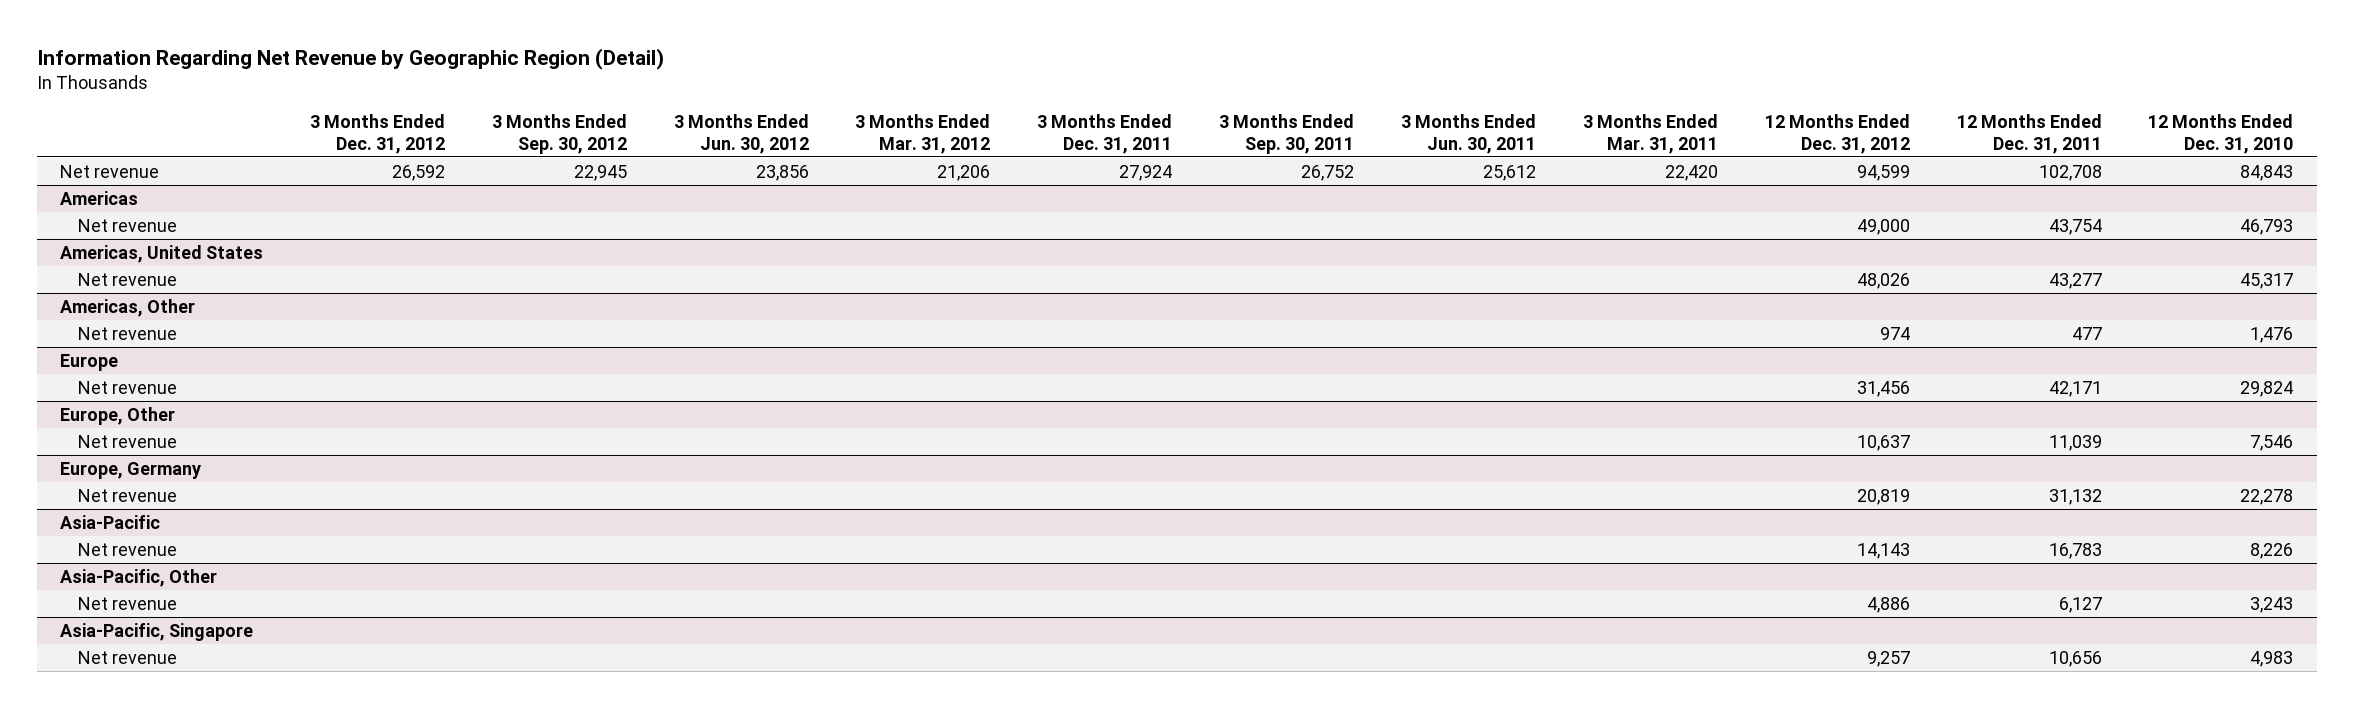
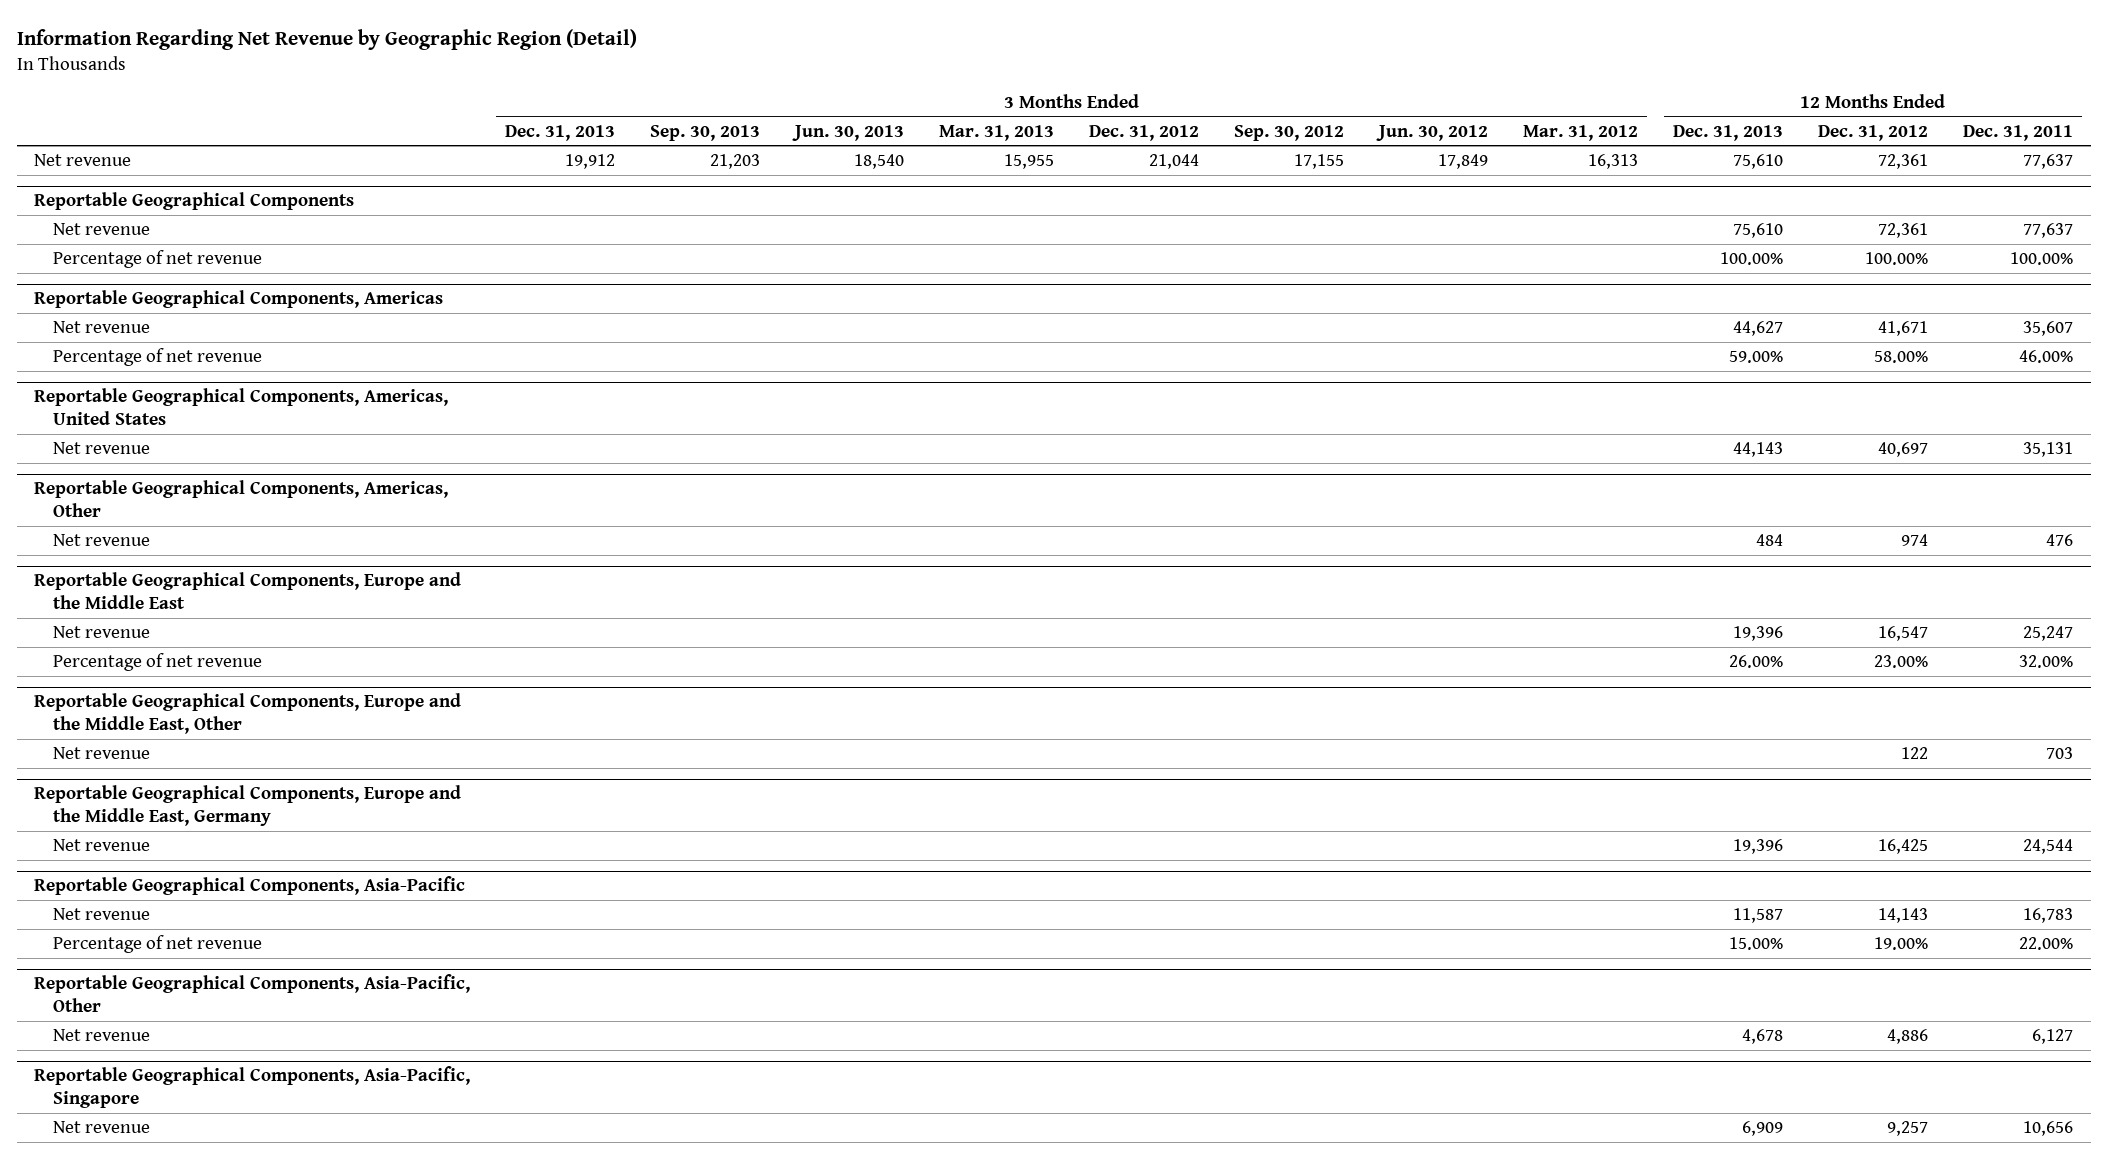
- | 3 Months Ended Dec. 31, 2012 | 3 Months Ended Sep. 30, 2012 | 3 Months Ended Jun. 30, 2012 | 3 Months Ended Mar. 31, 2012 | 3 Months Ended Dec. 31, 2011 | 3 Months Ended Sep. 30, 2011 | 3 Months Ended Jun. 30, 2011 | 3 Months Ended Mar. 31, 2011 | 12 Months Ended Dec. 31, 2012 | 12 Months Ended Dec. 31, 2011 | 12 Months Ended Dec. 31, 2010
+ | 3 Months Ended Dec. 31, 2013 | 3 Months Ended Sep. 30, 2013 | 3 Months Ended Jun. 30, 2013 | 3 Months Ended Mar. 31, 2013 | 3 Months Ended Dec. 31, 2012 | 3 Months Ended Sep. 30, 2012 | 3 Months Ended Jun. 30, 2012 | 3 Months Ended Mar. 31, 2012 | 12 Months Ended Dec. 31, 2013 | 12 Months Ended Dec. 31, 2012 | 12 Months Ended Dec. 31, 2011
- Net revenue | 26,592 | 22,945 | 23,856 | 21,206 | 27,924 | 26,752 | 25,612 | 22,420 | 94,599 | 102,708 | 84,843
- Americas
- Net revenue | | | | | | | | | 49,000 | 43,754 | 46,793
- Americas, United States
- Net revenue | | | | | | | | | 48,026 | 43,277 | 45,317
- Americas, Other
- Net revenue | | | | | | | | | 974 | 477 | 1,476
- Europe
- Net revenue | | | | | | | | | 31,456 | 42,171 | 29,824
- Europe, Other
- Net revenue | | | | | | | | | 10,637 | 11,039 | 7,546
- Europe, Germany
- Net revenue | | | | | | | | | 20,819 | 31,132 | 22,278
- Asia-Pacific
+ Net revenue | 19,912 | 21,203 | 18,540 | 15,955 | 21,044 | 17,155 | 17,849 | 16,313 | 75,610 | 72,361 | 77,637
+ Reportable Geographical Components
+ Net revenue | | | | | | | | | 75,610 | 72,361 | 77,637
+ Percentage of net revenue | | | | | | | | | 100.00% | 100.00% | 100.00%
+ Reportable Geographical Components, Americas
+ Net revenue | | | | | | | | | 44,627 | 41,671 | 35,607
+ Percentage of net revenue | | | | | | | | | 59.00% | 58.00% | 46.00%
+ Reportable Geographical Components, Americas, United States
+ Net revenue | | | | | | | | | 44,143 | 40,697 | 35,131
+ Reportable Geographical Components, Americas, Other
+ Net revenue | | | | | | | | | 484 | 974 | 476
+ Reportable Geographical Components, Europe and the Middle East
+ Net revenue | | | | | | | | | 19,396 | 16,547 | 25,247
+ Percentage of net revenue | | | | | | | | | 26.00% | 23.00% | 32.00%
+ Reportable Geographical Components, Europe and the Middle East, Other
+ Net revenue | | | | | | | | | | 122 | 703
+ Reportable Geographical Components, Europe and the Middle East, Germany
+ Net revenue | | | | | | | | | 19,396 | 16,425 | 24,544
+ Reportable Geographical Components, Asia-Pacific
- Asia-Pacific, Other
+ Percentage of net revenue | | | | | | | | | 15.00% | 19.00% | 22.00%
+ Reportable Geographical Components, Asia-Pacific, Other
- Asia-Pacific, Singapore
+ Reportable Geographical Components, Asia-Pacific, Singapore

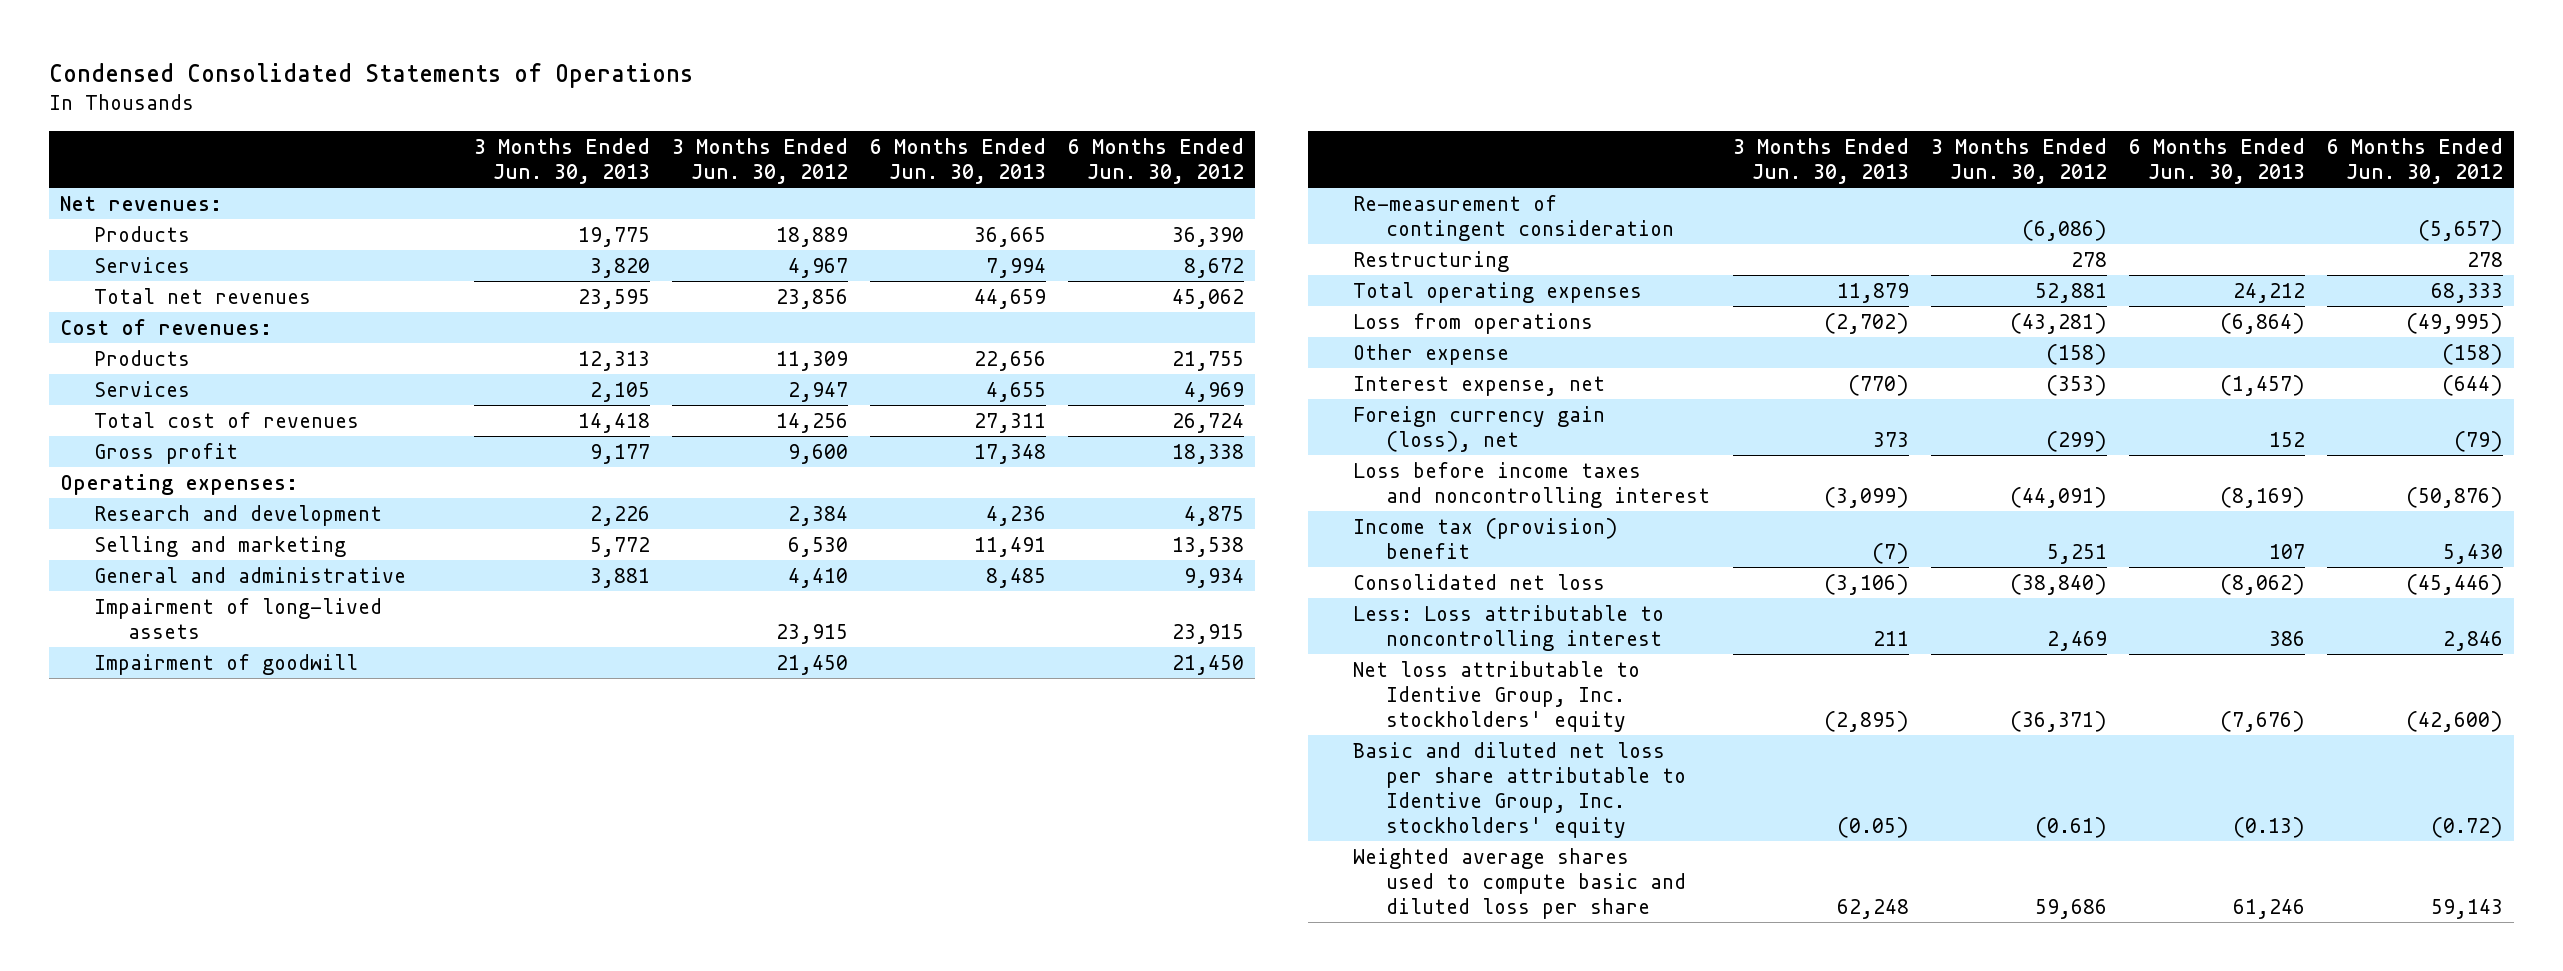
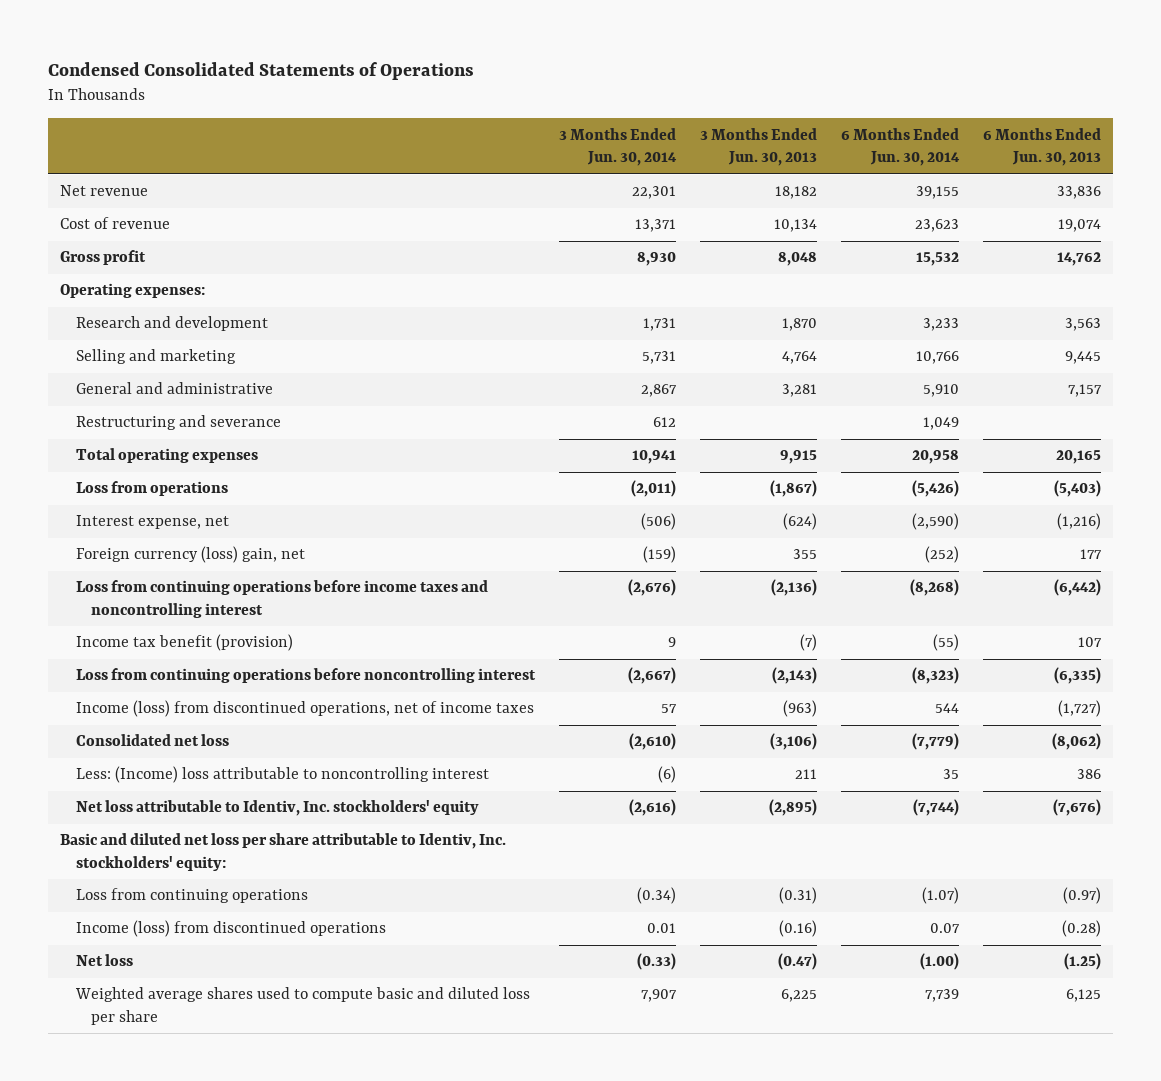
- | 3 Months Ended Jun. 30, 2013 | 3 Months Ended Jun. 30, 2012 | 6 Months Ended Jun. 30, 2013 | 6 Months Ended Jun. 30, 2012
+ | 3 Months Ended Jun. 30, 2014 | 3 Months Ended Jun. 30, 2013 | 6 Months Ended Jun. 30, 2014 | 6 Months Ended Jun. 30, 2013
- Net revenues:
- Products | 19,775 | 18,889 | 36,665 | 36,390
- Services | 3,820 | 4,967 | 7,994 | 8,672
- Total net revenues | 23,595 | 23,856 | 44,659 | 45,062
- Cost of revenues:
- Products | 12,313 | 11,309 | 22,656 | 21,755
- Services | 2,105 | 2,947 | 4,655 | 4,969
- Total cost of revenues | 14,418 | 14,256 | 27,311 | 26,724
- Gross profit | 9,177 | 9,600 | 17,348 | 18,338
+ Net revenue | 22,301 | 18,182 | 39,155 | 33,836
+ Cost of revenue | 13,371 | 10,134 | 23,623 | 19,074
+ Gross profit | 8,930 | 8,048 | 15,532 | 14,762
- Research and development | 2,226 | 2,384 | 4,236 | 4,875
- Selling and marketing | 5,772 | 6,530 | 11,491 | 13,538
- General and administrative | 3,881 | 4,410 | 8,485 | 9,934
- Impairment of long-lived assets | | 23,915 | | 23,915
- Impairment of goodwill | | 21,450 | | 21,450
- Re-measurement of contingent consideration | | (6,086) | | (5,657)
- Restructuring | | 278 | | 278
- Total operating expenses | 11,879 | 52,881 | 24,212 | 68,333
- Loss from operations | (2,702) | (43,281) | (6,864) | (49,995)
- Other expense | | (158) | | (158)
- Interest expense, net | (770) | (353) | (1,457) | (644)
- Foreign currency gain (loss), net | 373 | (299) | 152 | (79)
- Loss before income taxes and noncontrolling interest | (3,099) | (44,091) | (8,169) | (50,876)
- Income tax (provision) benefit | (7) | 5,251 | 107 | 5,430
+ Research and development | 1,731 | 1,870 | 3,233 | 3,563
+ Selling and marketing | 5,731 | 4,764 | 10,766 | 9,445
+ General and administrative | 2,867 | 3,281 | 5,910 | 7,157
+ Restructuring and severance | 612 | | 1,049 |
+ Total operating expenses | 10,941 | 9,915 | 20,958 | 20,165
+ Loss from operations | (2,011) | (1,867) | (5,426) | (5,403)
+ Interest expense, net | (506) | (624) | (2,590) | (1,216)
+ Foreign currency (loss) gain, net | (159) | 355 | (252) | 177
+ Loss from continuing operations before income taxes and noncontrolling interest | (2,676) | (2,136) | (8,268) | (6,442)
+ Income tax benefit (provision) | 9 | (7) | (55) | 107
+ Loss from continuing operations before noncontrolling interest | (2,667) | (2,143) | (8,323) | (6,335)
+ Income (loss) from discontinued operations, net of income taxes | 57 | (963) | 544 | (1,727)
- Less: Loss attributable to noncontrolling interest | 211 | 2,469 | 386 | 2,846
- Net loss attributable to Identive Group, Inc. stockholders' equity | (2,895) | (36,371) | (7,676) | (42,600)
- Basic and diluted net loss per share attributable to Identive Group, Inc. stockholders' equity | (0.05) | (0.61) | (0.13) | (0.72)
- Weighted average shares used to compute basic and diluted loss per share | 62,248 | 59,686 | 61,246 | 59,143
+ Less: (Income) loss attributable to noncontrolling interest | (6) | 211 | 35 | 386
+ Net loss attributable to Identiv, Inc. stockholders' equity | (2,616) | (2,895) | (7,744) | (7,676)
+ Basic and diluted net loss per share attributable to Identiv, Inc. stockholders' equity:
+ Loss from continuing operations | (0.34) | (0.31) | (1.07) | (0.97)
+ Income (loss) from discontinued operations | 0.01 | (0.16) | 0.07 | (0.28)
+ Net loss | (0.33) | (0.47) | (1.00) | (1.25)
+ Weighted average shares used to compute basic and diluted loss per share | 7,907 | 6,225 | 7,739 | 6,125

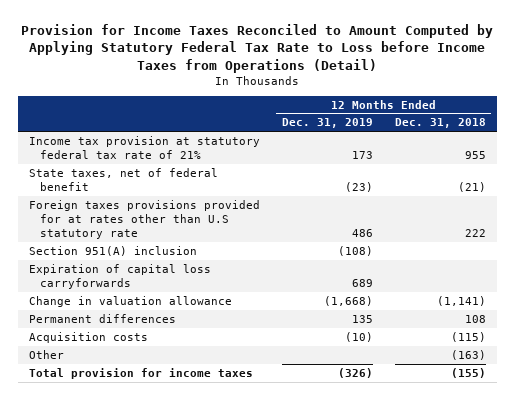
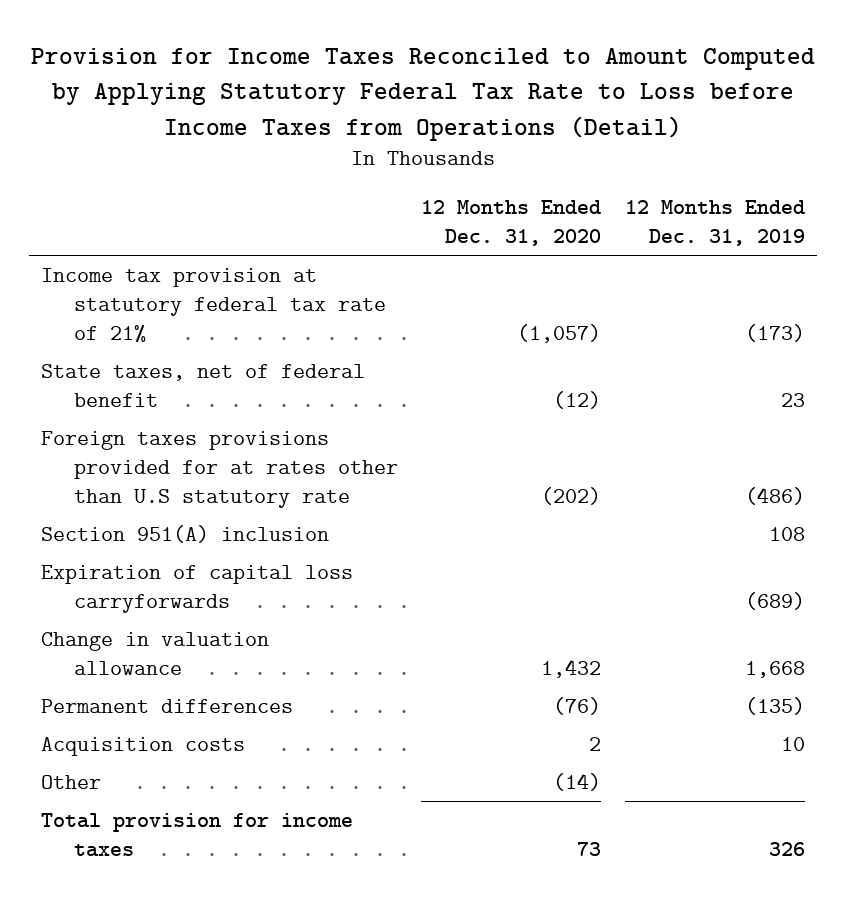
- | 12 Months Ended Dec. 31, 2019 | 12 Months Ended Dec. 31, 2018
+ | 12 Months Ended Dec. 31, 2020 | 12 Months Ended Dec. 31, 2019
- Income tax provision at statutory federal tax rate of 21% | 173 | 955
- State taxes, net of federal benefit | (23) | (21)
- Foreign taxes provisions provided for at rates other than U.S statutory rate | 486 | 222
- Section 951(A) inclusion | (108) |
- Expiration of capital loss carryforwards | 689 |
- Change in valuation allowance | (1,668) | (1,141)
- Permanent differences | 135 | 108
- Acquisition costs | (10) | (115)
+ Income tax provision at statutory federal tax rate of 21% | (1,057) | (173)
+ State taxes, net of federal benefit | (12) | 23
+ Foreign taxes provisions provided for at rates other than U.S statutory rate | (202) | (486)
+ Section 951(A) inclusion | | 108
+ Expiration of capital loss carryforwards | | (689)
+ Change in valuation allowance | 1,432 | 1,668
+ Permanent differences | (76) | (135)
+ Acquisition costs | 2 | 10
- Total provision for income taxes | (326) | (155)
+ Total provision for income taxes | 73 | 326

